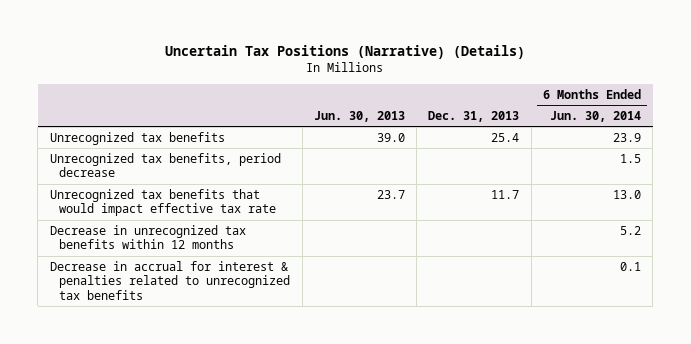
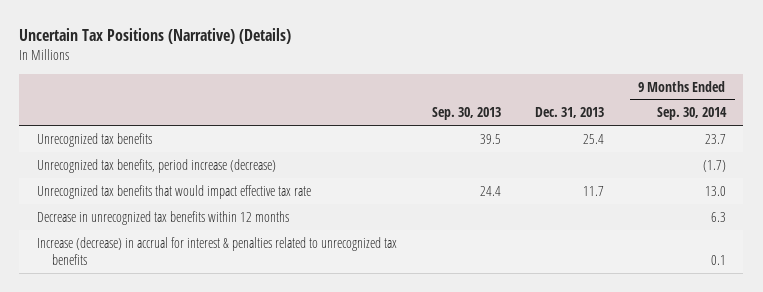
- | Jun. 30, 2013 | Dec. 31, 2013 | 6 Months Ended Jun. 30, 2014
+ | Sep. 30, 2013 | Dec. 31, 2013 | 9 Months Ended Sep. 30, 2014
- Unrecognized tax benefits, period decrease | | | 1.5
+ Unrecognized tax benefits, period increase (decrease) | | | (1.7)
- Decrease in accrual for interest & penalties related to unrecognized tax benefits | | | 0.1
+ Increase (decrease) in accrual for interest & penalties related to unrecognized tax benefits | | | 0.1

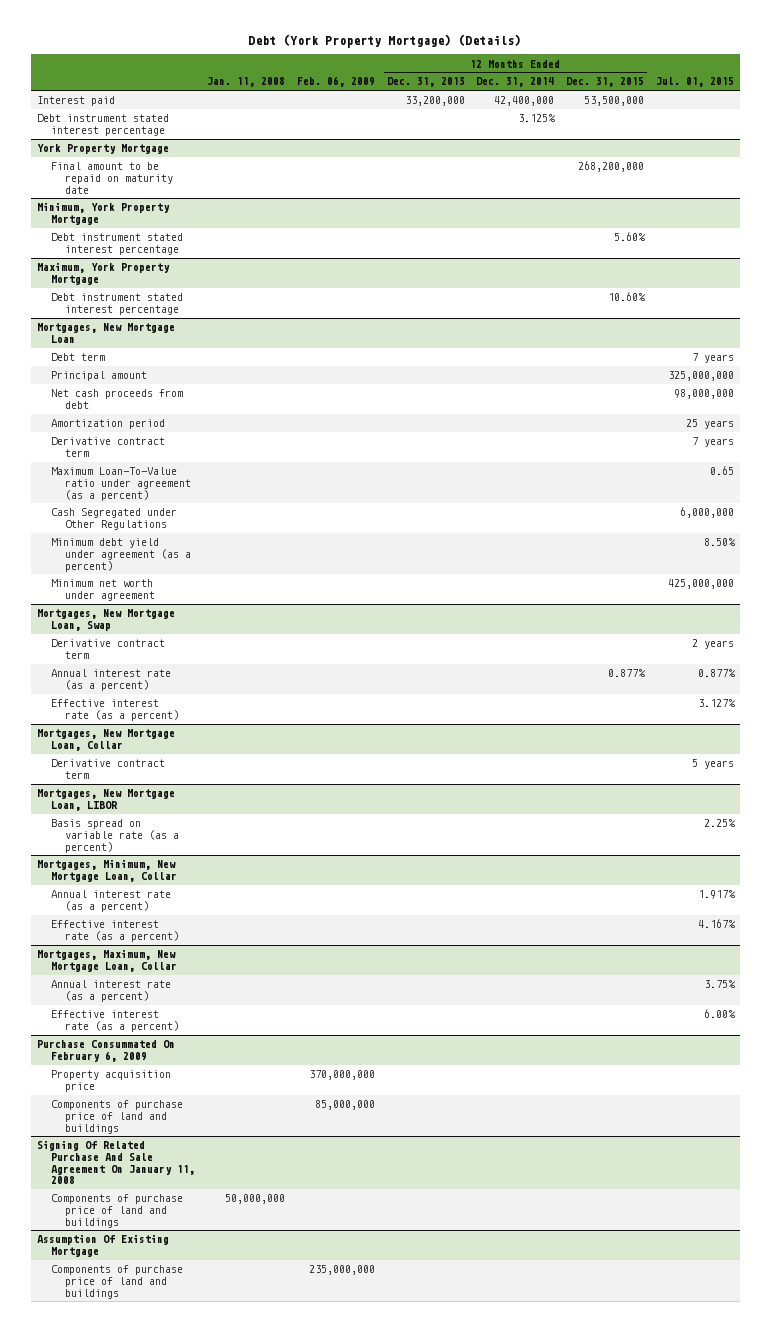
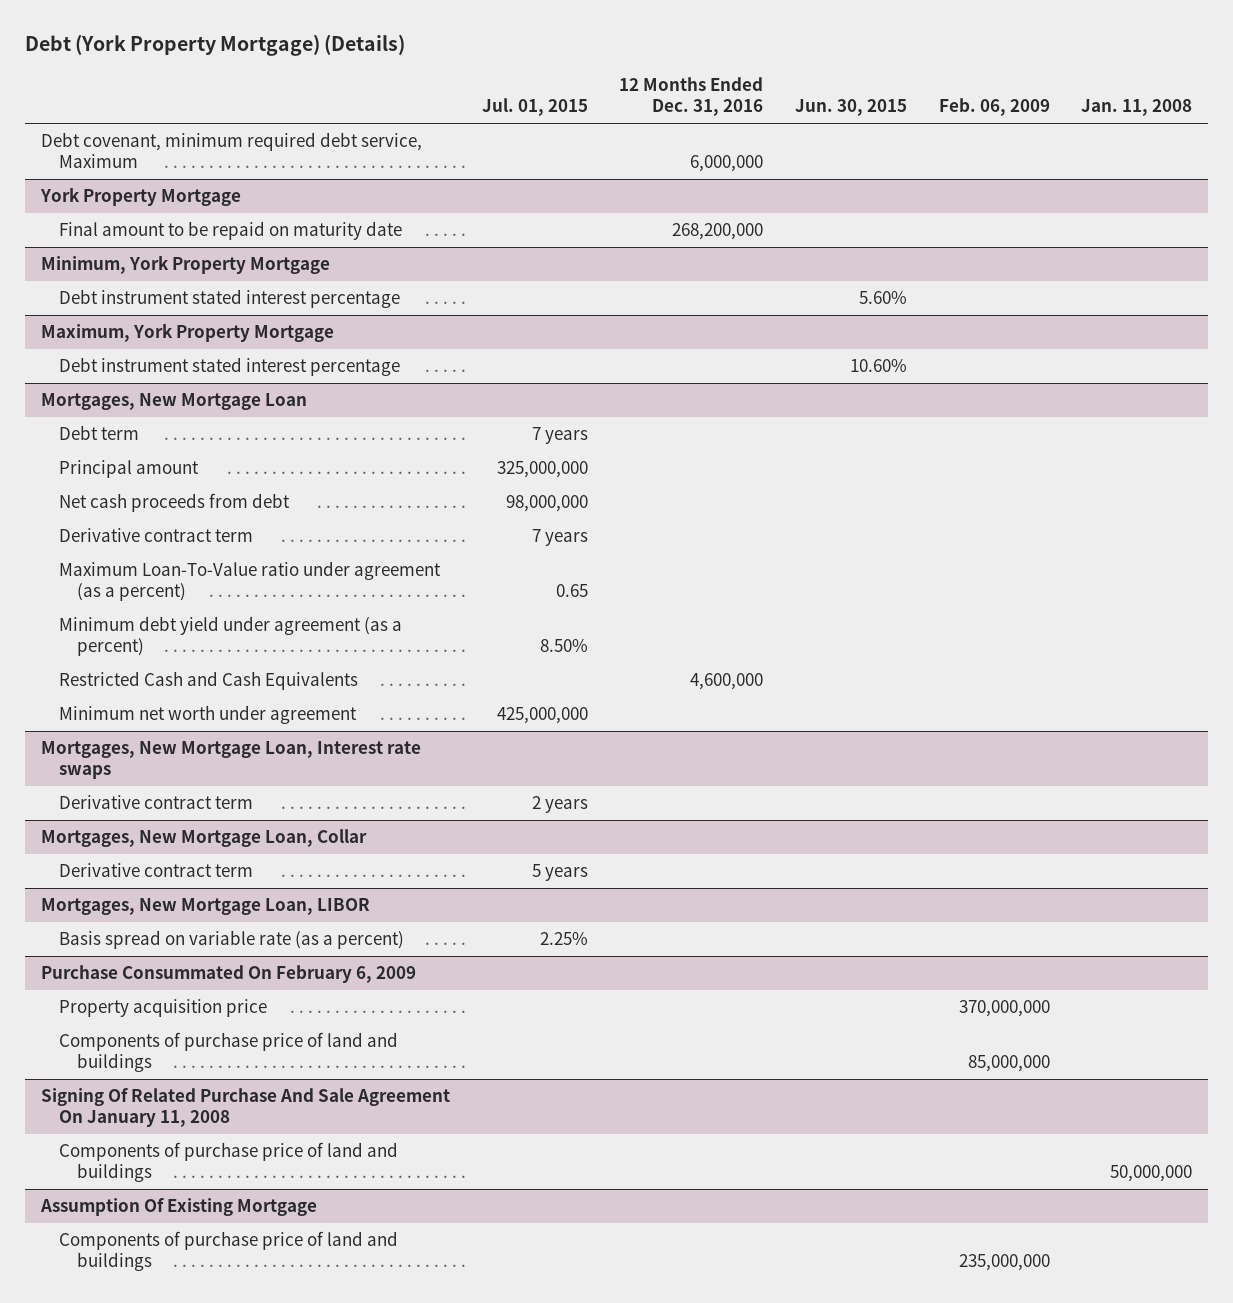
- | Jan. 11, 2008 | Feb. 06, 2009 | 12 Months Ended Dec. 31, 2013 | 12 Months Ended Dec. 31, 2014 | 12 Months Ended Dec. 31, 2015 | Jul. 01, 2015
+ | Jul. 01, 2015 | 12 Months Ended Dec. 31, 2016 | Jun. 30, 2015 | Feb. 06, 2009 | Jan. 11, 2008
- Interest paid | | | 33,200,000 | 42,400,000 | 53,500,000 |
- Debt instrument stated interest percentage | | | | 3.125% | |
+ Debt covenant, minimum required debt service, Maximum | | 6,000,000 | | |
@ Mortgages, New Mortgage Loan
- Amortization period | | | | | | 25 years
- Cash Segregated under Other Regulations | | | | | | 6,000,000
+ Restricted Cash and Cash Equivalents | | 4,600,000 | | |
- Mortgages, New Mortgage Loan, Swap
+ Mortgages, New Mortgage Loan, Interest rate swaps
- Annual interest rate (as a percent) | | | | | 0.877% | 0.877%
- Effective interest rate (as a percent) | | | | | | 3.127%
- Mortgages, Minimum, New Mortgage Loan, Collar
- Annual interest rate (as a percent) | | | | | | 1.917%
- Effective interest rate (as a percent) | | | | | | 4.167%
- Mortgages, Maximum, New Mortgage Loan, Collar
- Annual interest rate (as a percent) | | | | | | 3.75%
- Effective interest rate (as a percent) | | | | | | 6.00%

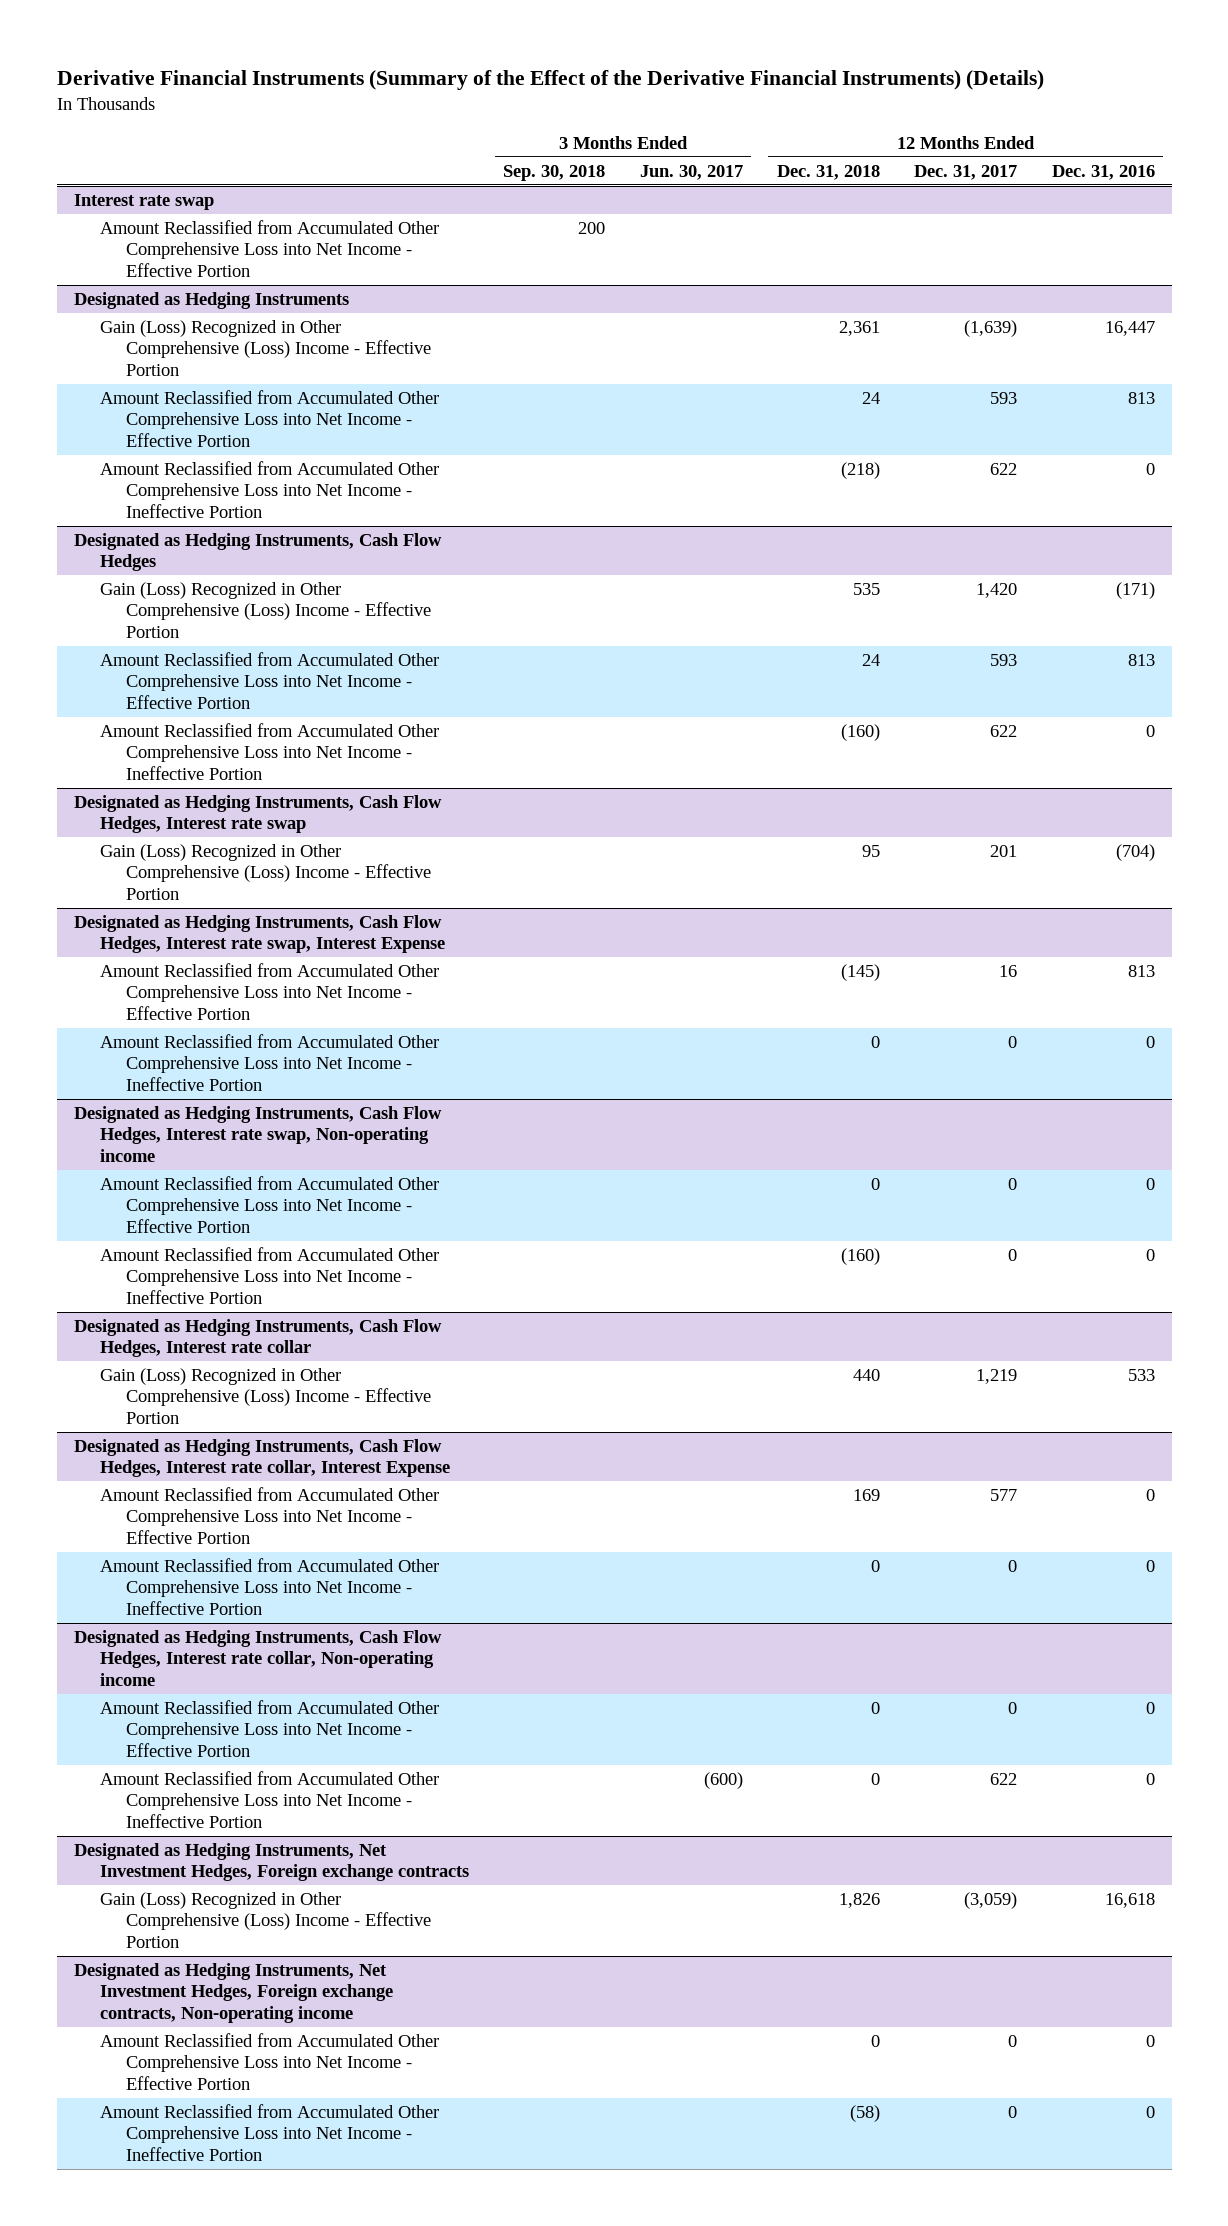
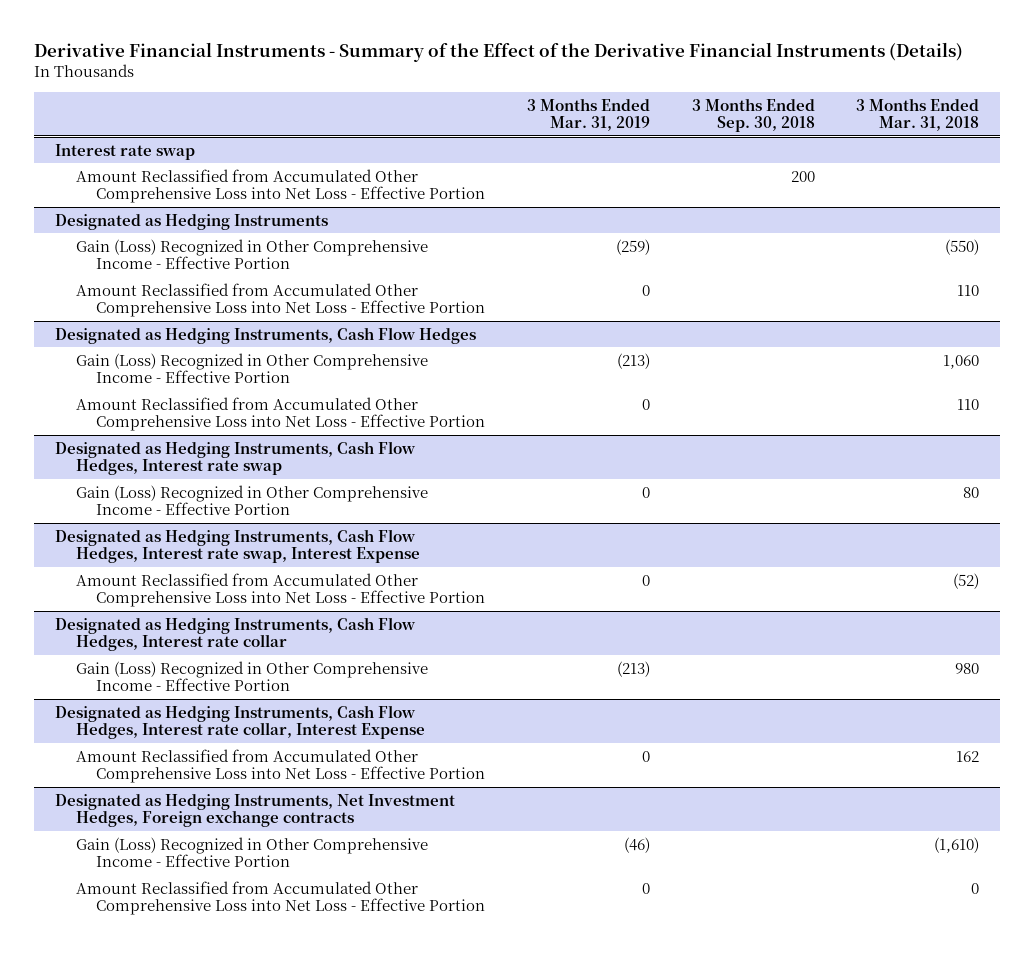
- Derivative Financial Instruments (Summary of the Effect of the Derivative Financial Instruments) (Details)
+ Derivative Financial Instruments - Summary of the Effect of the Derivative Financial Instruments (Details)
- | 3 Months Ended Sep. 30, 2018 | 3 Months Ended Jun. 30, 2017 | 12 Months Ended Dec. 31, 2018 | 12 Months Ended Dec. 31, 2017 | 12 Months Ended Dec. 31, 2016
+ | 3 Months Ended Mar. 31, 2019 | 3 Months Ended Sep. 30, 2018 | 3 Months Ended Mar. 31, 2018
@ Interest rate swap
- Amount Reclassified from Accumulated Other Comprehensive Loss into Net Income - Effective Portion | 200 | | | |
+ Amount Reclassified from Accumulated Other Comprehensive Loss into Net Loss - Effective Portion | | 200 |
@ Designated as Hedging Instruments
- Gain (Loss) Recognized in Other Comprehensive (Loss) Income - Effective Portion | | | 2,361 | (1,639) | 16,447
- Amount Reclassified from Accumulated Other Comprehensive Loss into Net Income - Effective Portion | | | 24 | 593 | 813
- Amount Reclassified from Accumulated Other Comprehensive Loss into Net Income - Ineffective Portion | | | (218) | 622 | 0
+ Gain (Loss) Recognized in Other Comprehensive Income - Effective Portion | (259) | | (550)
+ Amount Reclassified from Accumulated Other Comprehensive Loss into Net Loss - Effective Portion | 0 | | 110
@ Designated as Hedging Instruments, Cash Flow Hedges
- Gain (Loss) Recognized in Other Comprehensive (Loss) Income - Effective Portion | | | 535 | 1,420 | (171)
- Amount Reclassified from Accumulated Other Comprehensive Loss into Net Income - Effective Portion | | | 24 | 593 | 813
- Amount Reclassified from Accumulated Other Comprehensive Loss into Net Income - Ineffective Portion | | | (160) | 622 | 0
+ Gain (Loss) Recognized in Other Comprehensive Income - Effective Portion | (213) | | 1,060
+ Amount Reclassified from Accumulated Other Comprehensive Loss into Net Loss - Effective Portion | 0 | | 110
@ Designated as Hedging Instruments, Cash Flow Hedges, Interest rate swap
- Gain (Loss) Recognized in Other Comprehensive (Loss) Income - Effective Portion | | | 95 | 201 | (704)
+ Gain (Loss) Recognized in Other Comprehensive Income - Effective Portion | 0 | | 80
@ Designated as Hedging Instruments, Cash Flow Hedges, Interest rate swap, Interest Expense
- Amount Reclassified from Accumulated Other Comprehensive Loss into Net Income - Effective Portion | | | (145) | 16 | 813
- Amount Reclassified from Accumulated Other Comprehensive Loss into Net Income - Ineffective Portion | | | 0 | 0 | 0
- Designated as Hedging Instruments, Cash Flow Hedges, Interest rate swap, Non-operating income
- Amount Reclassified from Accumulated Other Comprehensive Loss into Net Income - Effective Portion | | | 0 | 0 | 0
- Amount Reclassified from Accumulated Other Comprehensive Loss into Net Income - Ineffective Portion | | | (160) | 0 | 0
@ Designated as Hedging Instruments, Cash Flow Hedges, Interest rate swap, Interest Expense
+ Amount Reclassified from Accumulated Other Comprehensive Loss into Net Loss - Effective Portion | 0 | | (52)
@ Designated as Hedging Instruments, Cash Flow Hedges, Interest rate collar
- Gain (Loss) Recognized in Other Comprehensive (Loss) Income - Effective Portion | | | 440 | 1,219 | 533
+ Gain (Loss) Recognized in Other Comprehensive Income - Effective Portion | (213) | | 980
@ Designated as Hedging Instruments, Cash Flow Hedges, Interest rate collar, Interest Expense
- Amount Reclassified from Accumulated Other Comprehensive Loss into Net Income - Effective Portion | | | 169 | 577 | 0
- Amount Reclassified from Accumulated Other Comprehensive Loss into Net Income - Ineffective Portion | | | 0 | 0 | 0
- Designated as Hedging Instruments, Cash Flow Hedges, Interest rate collar, Non-operating income
- Amount Reclassified from Accumulated Other Comprehensive Loss into Net Income - Effective Portion | | | 0 | 0 | 0
- Amount Reclassified from Accumulated Other Comprehensive Loss into Net Income - Ineffective Portion | | (600) | 0 | 622 | 0
@ Designated as Hedging Instruments, Cash Flow Hedges, Interest rate collar, Interest Expense
+ Amount Reclassified from Accumulated Other Comprehensive Loss into Net Loss - Effective Portion | 0 | | 162
@ Designated as Hedging Instruments, Net Investment Hedges, Foreign exchange contracts
- Gain (Loss) Recognized in Other Comprehensive (Loss) Income - Effective Portion | | | 1,826 | (3,059) | 16,618
- Designated as Hedging Instruments, Net Investment Hedges, Foreign exchange contracts, Non-operating income
- Amount Reclassified from Accumulated Other Comprehensive Loss into Net Income - Effective Portion | | | 0 | 0 | 0
- Amount Reclassified from Accumulated Other Comprehensive Loss into Net Income - Ineffective Portion | | | (58) | 0 | 0
@ Designated as Hedging Instruments, Net Investment Hedges, Foreign exchange contracts
+ Gain (Loss) Recognized in Other Comprehensive Income - Effective Portion | (46) | | (1,610)
+ Amount Reclassified from Accumulated Other Comprehensive Loss into Net Loss - Effective Portion | 0 | | 0

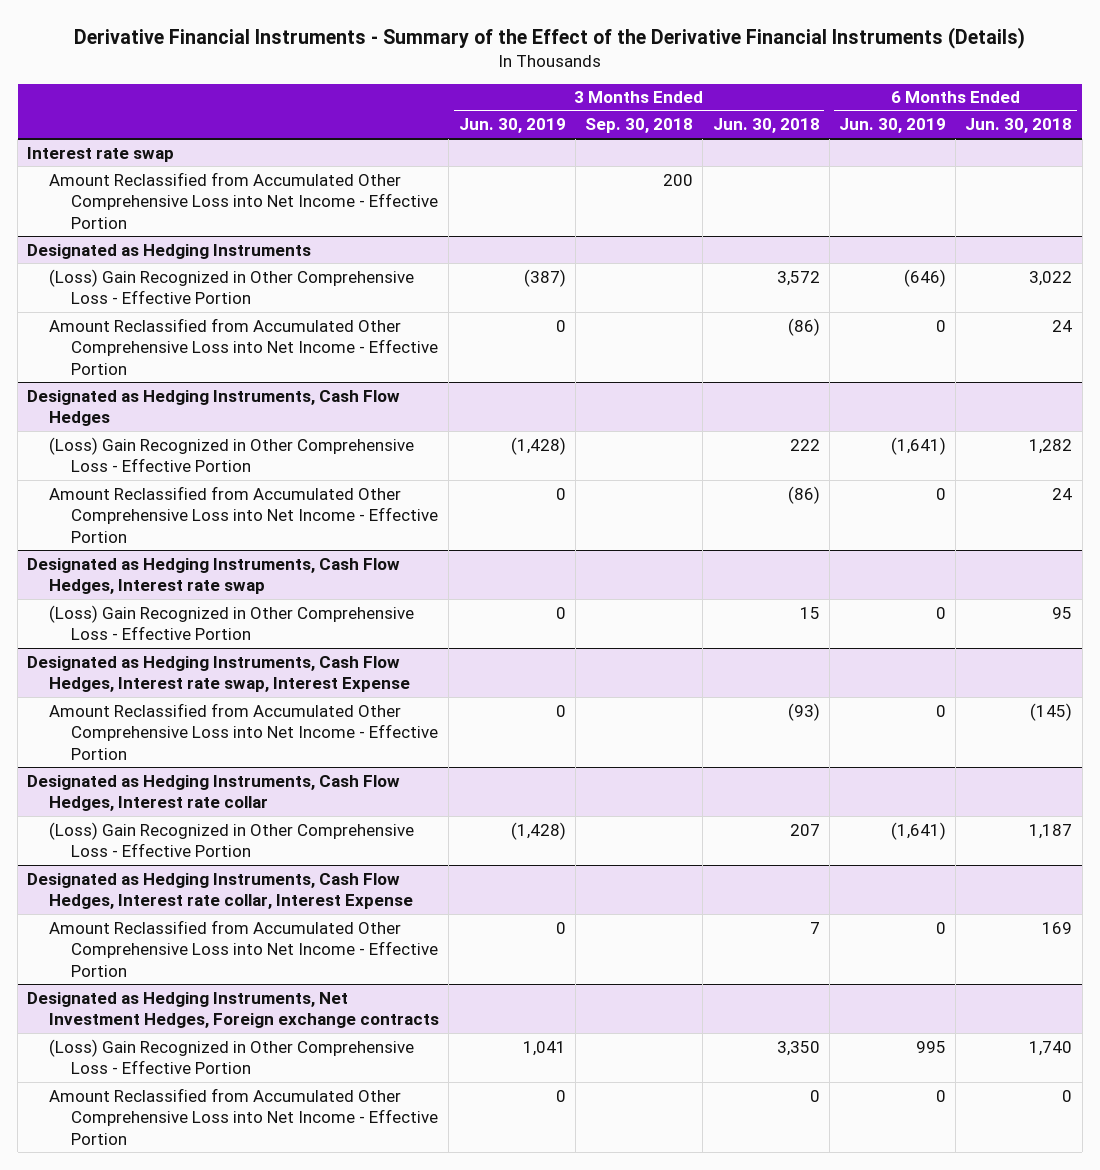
- | 3 Months Ended Mar. 31, 2019 | 3 Months Ended Sep. 30, 2018 | 3 Months Ended Mar. 31, 2018
+ | 3 Months Ended Jun. 30, 2019 | 3 Months Ended Sep. 30, 2018 | 3 Months Ended Jun. 30, 2018 | 6 Months Ended Jun. 30, 2019 | 6 Months Ended Jun. 30, 2018
@ Interest rate swap
- Amount Reclassified from Accumulated Other Comprehensive Loss into Net Loss - Effective Portion | | 200 |
+ Amount Reclassified from Accumulated Other Comprehensive Loss into Net Income - Effective Portion | | 200 | | |
@ Designated as Hedging Instruments
- Gain (Loss) Recognized in Other Comprehensive Income - Effective Portion | (259) | | (550)
- Amount Reclassified from Accumulated Other Comprehensive Loss into Net Loss - Effective Portion | 0 | | 110
+ (Loss) Gain Recognized in Other Comprehensive Loss - Effective Portion | (387) | | 3,572 | (646) | 3,022
+ Amount Reclassified from Accumulated Other Comprehensive Loss into Net Income - Effective Portion | 0 | | (86) | 0 | 24
@ Designated as Hedging Instruments, Cash Flow Hedges
- Gain (Loss) Recognized in Other Comprehensive Income - Effective Portion | (213) | | 1,060
- Amount Reclassified from Accumulated Other Comprehensive Loss into Net Loss - Effective Portion | 0 | | 110
+ (Loss) Gain Recognized in Other Comprehensive Loss - Effective Portion | (1,428) | | 222 | (1,641) | 1,282
+ Amount Reclassified from Accumulated Other Comprehensive Loss into Net Income - Effective Portion | 0 | | (86) | 0 | 24
@ Designated as Hedging Instruments, Cash Flow Hedges, Interest rate swap
- Gain (Loss) Recognized in Other Comprehensive Income - Effective Portion | 0 | | 80
+ (Loss) Gain Recognized in Other Comprehensive Loss - Effective Portion | 0 | | 15 | 0 | 95
@ Designated as Hedging Instruments, Cash Flow Hedges, Interest rate swap, Interest Expense
- Amount Reclassified from Accumulated Other Comprehensive Loss into Net Loss - Effective Portion | 0 | | (52)
+ Amount Reclassified from Accumulated Other Comprehensive Loss into Net Income - Effective Portion | 0 | | (93) | 0 | (145)
@ Designated as Hedging Instruments, Cash Flow Hedges, Interest rate collar
- Gain (Loss) Recognized in Other Comprehensive Income - Effective Portion | (213) | | 980
+ (Loss) Gain Recognized in Other Comprehensive Loss - Effective Portion | (1,428) | | 207 | (1,641) | 1,187
@ Designated as Hedging Instruments, Cash Flow Hedges, Interest rate collar, Interest Expense
- Amount Reclassified from Accumulated Other Comprehensive Loss into Net Loss - Effective Portion | 0 | | 162
+ Amount Reclassified from Accumulated Other Comprehensive Loss into Net Income - Effective Portion | 0 | | 7 | 0 | 169
@ Designated as Hedging Instruments, Net Investment Hedges, Foreign exchange contracts
- Gain (Loss) Recognized in Other Comprehensive Income - Effective Portion | (46) | | (1,610)
- Amount Reclassified from Accumulated Other Comprehensive Loss into Net Loss - Effective Portion | 0 | | 0
+ (Loss) Gain Recognized in Other Comprehensive Loss - Effective Portion | 1,041 | | 3,350 | 995 | 1,740
+ Amount Reclassified from Accumulated Other Comprehensive Loss into Net Income - Effective Portion | 0 | | 0 | 0 | 0

